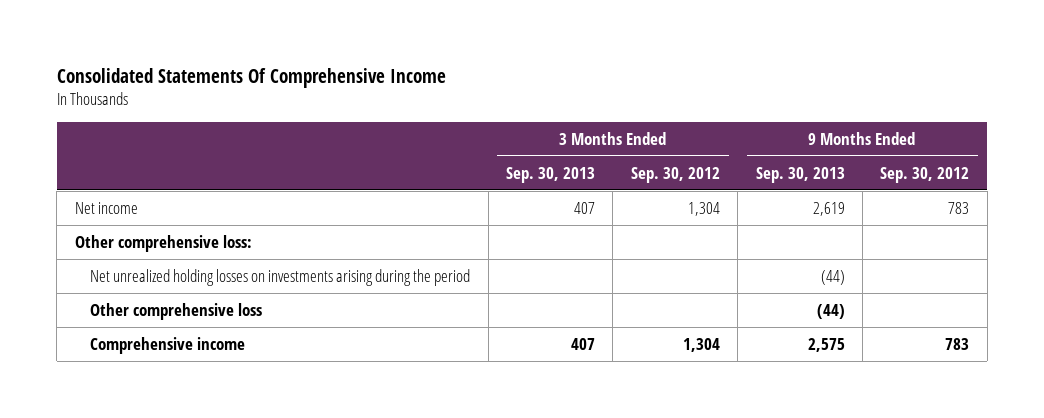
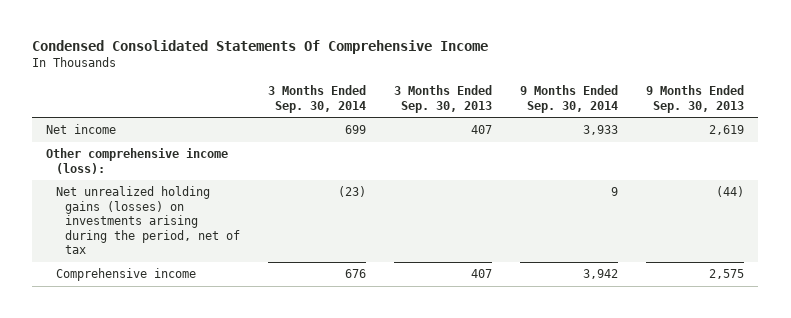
- Consolidated Statements Of Comprehensive Income
+ Condensed Consolidated Statements Of Comprehensive Income
- | 3 Months Ended Sep. 30, 2013 | 3 Months Ended Sep. 30, 2012 | 9 Months Ended Sep. 30, 2013 | 9 Months Ended Sep. 30, 2012
+ | 3 Months Ended Sep. 30, 2014 | 3 Months Ended Sep. 30, 2013 | 9 Months Ended Sep. 30, 2014 | 9 Months Ended Sep. 30, 2013
- Other comprehensive loss:
- Net unrealized holding losses on investments arising during the period | | | (44) |
- Other comprehensive loss | | | (44) |
+ Other comprehensive income (loss):
+ Net unrealized holding gains (losses) on investments arising during the period, net of tax | (23) | | 9 | (44)

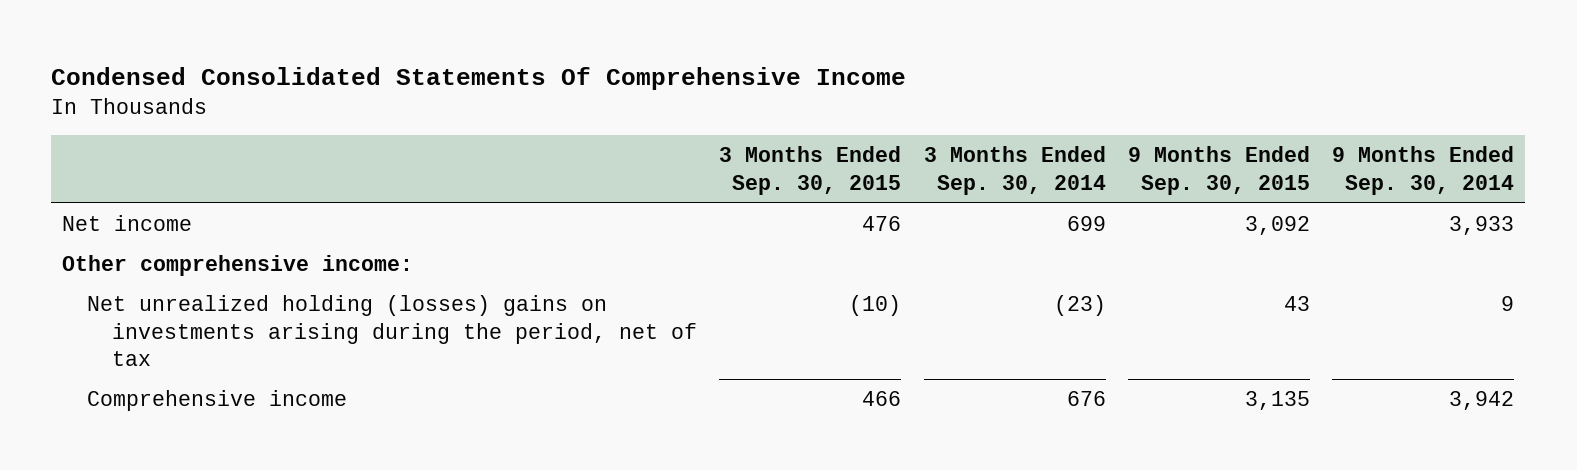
- | 3 Months Ended Sep. 30, 2014 | 3 Months Ended Sep. 30, 2013 | 9 Months Ended Sep. 30, 2014 | 9 Months Ended Sep. 30, 2013
+ | 3 Months Ended Sep. 30, 2015 | 3 Months Ended Sep. 30, 2014 | 9 Months Ended Sep. 30, 2015 | 9 Months Ended Sep. 30, 2014
- Other comprehensive income (loss):
- Net unrealized holding gains (losses) on investments arising during the period, net of tax | (23) | | 9 | (44)
+ Other comprehensive income:
+ Net unrealized holding (losses) gains on investments arising during the period, net of tax | (10) | (23) | 43 | 9

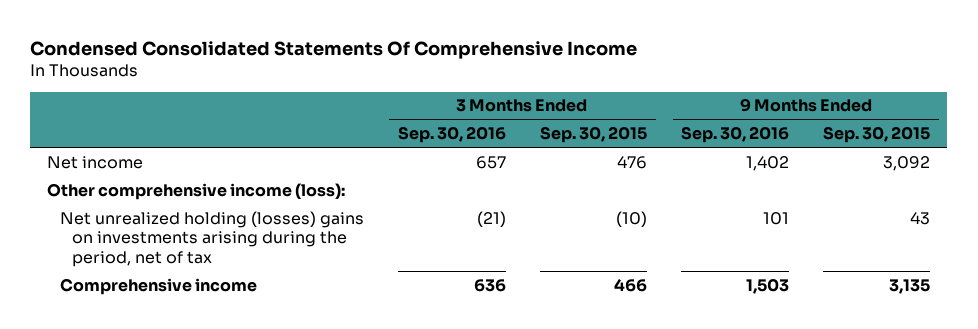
- | 3 Months Ended Sep. 30, 2015 | 3 Months Ended Sep. 30, 2014 | 9 Months Ended Sep. 30, 2015 | 9 Months Ended Sep. 30, 2014
+ | 3 Months Ended Sep. 30, 2016 | 3 Months Ended Sep. 30, 2015 | 9 Months Ended Sep. 30, 2016 | 9 Months Ended Sep. 30, 2015
- Other comprehensive income:
+ Other comprehensive income (loss):

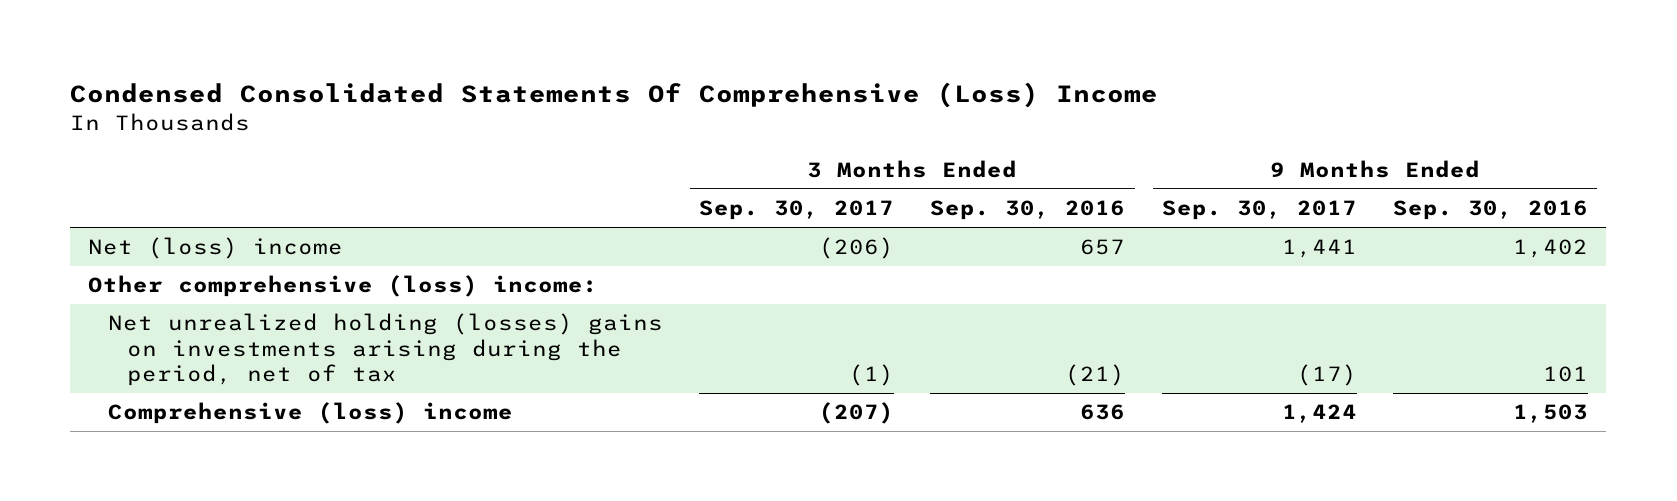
- Condensed Consolidated Statements Of Comprehensive Income
+ Condensed Consolidated Statements Of Comprehensive (Loss) Income
- | 3 Months Ended Sep. 30, 2016 | 3 Months Ended Sep. 30, 2015 | 9 Months Ended Sep. 30, 2016 | 9 Months Ended Sep. 30, 2015
+ | 3 Months Ended Sep. 30, 2017 | 3 Months Ended Sep. 30, 2016 | 9 Months Ended Sep. 30, 2017 | 9 Months Ended Sep. 30, 2016
- Net income | 657 | 476 | 1,402 | 3,092
- Other comprehensive income (loss):
+ Net (loss) income | (206) | 657 | 1,441 | 1,402
+ Other comprehensive (loss) income:
- Comprehensive income | 636 | 466 | 1,503 | 3,135
+ Comprehensive (loss) income | (207) | 636 | 1,424 | 1,503

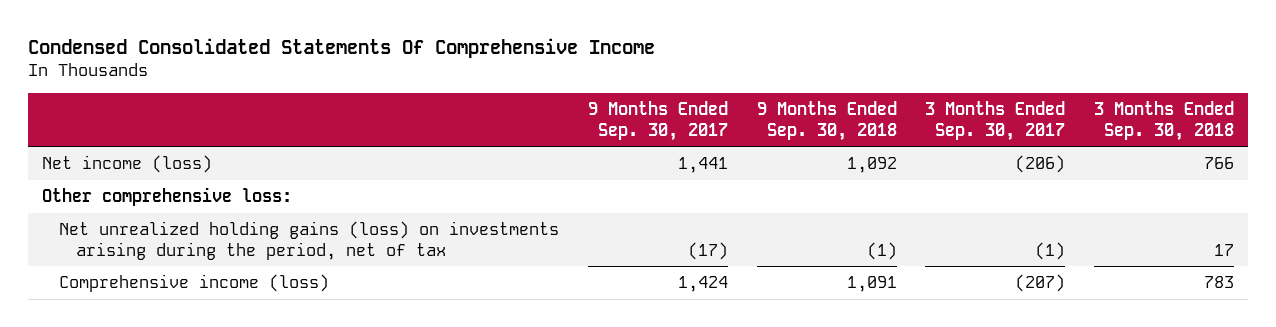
- Condensed Consolidated Statements Of Comprehensive (Loss) Income
+ Condensed Consolidated Statements Of Comprehensive Income
- | 3 Months Ended Sep. 30, 2017 | 3 Months Ended Sep. 30, 2016 | 9 Months Ended Sep. 30, 2017 | 9 Months Ended Sep. 30, 2016
+ | 9 Months Ended Sep. 30, 2017 | 9 Months Ended Sep. 30, 2018 | 3 Months Ended Sep. 30, 2017 | 3 Months Ended Sep. 30, 2018
- Net (loss) income | (206) | 657 | 1,441 | 1,402
- Other comprehensive (loss) income:
- Net unrealized holding (losses) gains on investments arising during the period, net of tax | (1) | (21) | (17) | 101
- Comprehensive (loss) income | (207) | 636 | 1,424 | 1,503
+ Net income (loss) | 1,441 | 1,092 | (206) | 766
+ Other comprehensive loss:
+ Net unrealized holding gains (loss) on investments arising during the period, net of tax | (17) | (1) | (1) | 17
+ Comprehensive income (loss) | 1,424 | 1,091 | (207) | 783

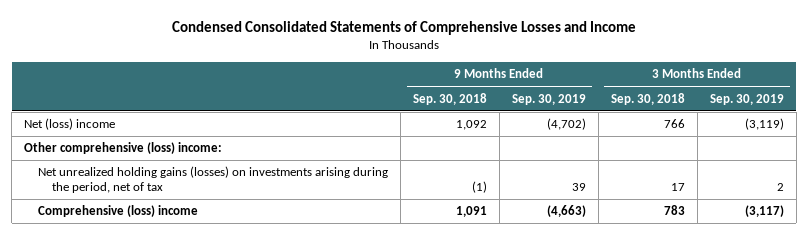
- Condensed Consolidated Statements Of Comprehensive Income
+ Condensed Consolidated Statements of Comprehensive Losses and Income
- | 9 Months Ended Sep. 30, 2017 | 9 Months Ended Sep. 30, 2018 | 3 Months Ended Sep. 30, 2017 | 3 Months Ended Sep. 30, 2018
+ | 9 Months Ended Sep. 30, 2018 | 9 Months Ended Sep. 30, 2019 | 3 Months Ended Sep. 30, 2018 | 3 Months Ended Sep. 30, 2019
- Net income (loss) | 1,441 | 1,092 | (206) | 766
- Other comprehensive loss:
- Net unrealized holding gains (loss) on investments arising during the period, net of tax | (17) | (1) | (1) | 17
- Comprehensive income (loss) | 1,424 | 1,091 | (207) | 783
+ Net (loss) income | 1,092 | (4,702) | 766 | (3,119)
+ Other comprehensive (loss) income:
+ Net unrealized holding gains (losses) on investments arising during the period, net of tax | (1) | 39 | 17 | 2
+ Comprehensive (loss) income | 1,091 | (4,663) | 783 | (3,117)

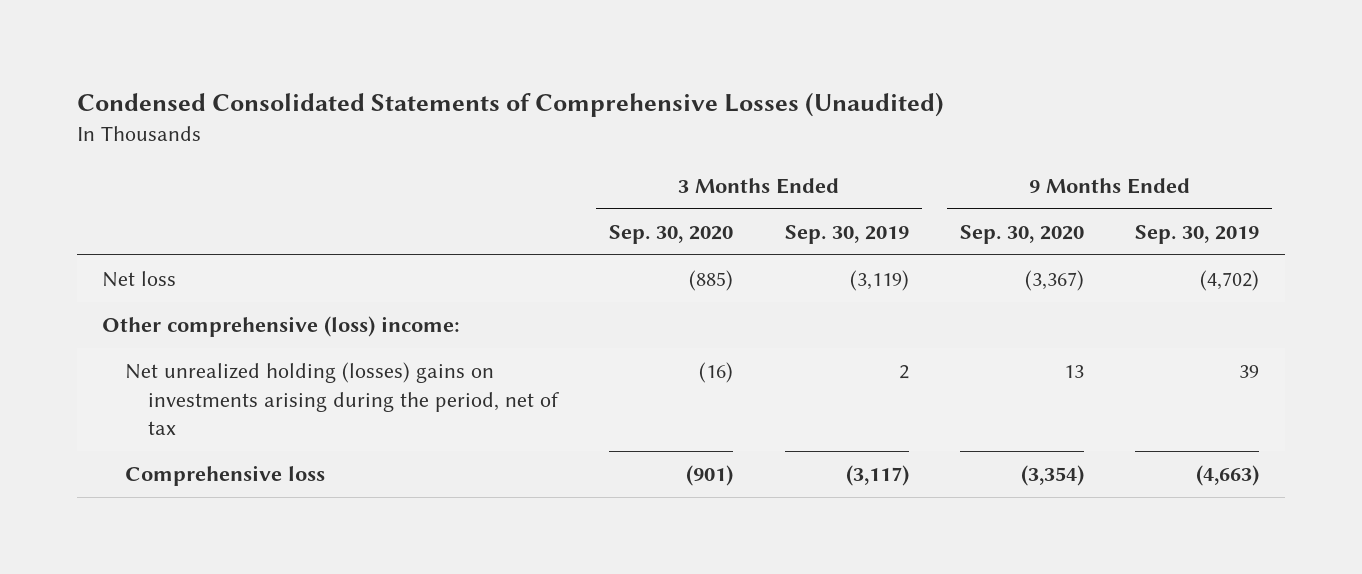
- Condensed Consolidated Statements of Comprehensive Losses and Income
+ Condensed Consolidated Statements of Comprehensive Losses (Unaudited)
- | 9 Months Ended Sep. 30, 2018 | 9 Months Ended Sep. 30, 2019 | 3 Months Ended Sep. 30, 2018 | 3 Months Ended Sep. 30, 2019
+ | 3 Months Ended Sep. 30, 2020 | 3 Months Ended Sep. 30, 2019 | 9 Months Ended Sep. 30, 2020 | 9 Months Ended Sep. 30, 2019
- Net (loss) income | 1,092 | (4,702) | 766 | (3,119)
+ Net loss | (885) | (3,119) | (3,367) | (4,702)
- Net unrealized holding gains (losses) on investments arising during the period, net of tax | (1) | 39 | 17 | 2
- Comprehensive (loss) income | 1,091 | (4,663) | 783 | (3,117)
+ Net unrealized holding (losses) gains on investments arising during the period, net of tax | (16) | 2 | 13 | 39
+ Comprehensive loss | (901) | (3,117) | (3,354) | (4,663)

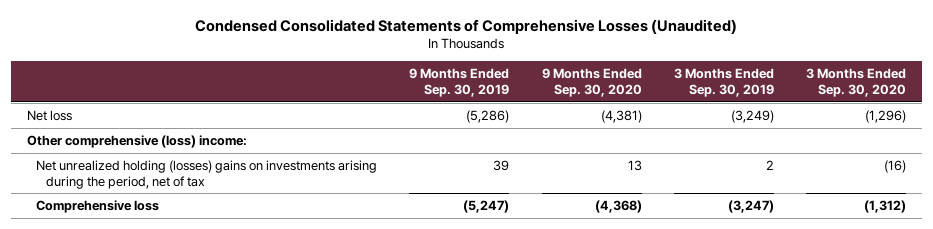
- | 3 Months Ended Sep. 30, 2020 | 3 Months Ended Sep. 30, 2019 | 9 Months Ended Sep. 30, 2020 | 9 Months Ended Sep. 30, 2019
+ | 9 Months Ended Sep. 30, 2019 | 9 Months Ended Sep. 30, 2020 | 3 Months Ended Sep. 30, 2019 | 3 Months Ended Sep. 30, 2020
- Net loss | (885) | (3,119) | (3,367) | (4,702)
+ Net loss | (5,286) | (4,381) | (3,249) | (1,296)
- Comprehensive loss | (901) | (3,117) | (3,354) | (4,663)
+ Comprehensive loss | (5,247) | (4,368) | (3,247) | (1,312)

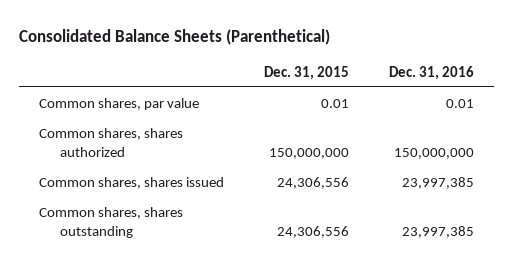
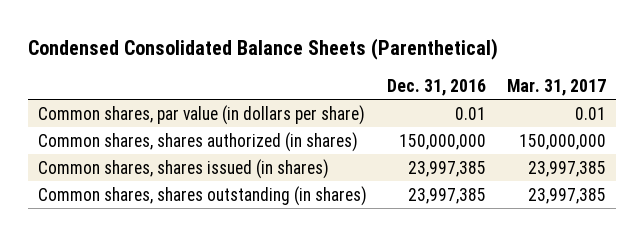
- Consolidated Balance Sheets (Parenthetical)
+ Condensed Consolidated Balance Sheets (Parenthetical)
- | Dec. 31, 2015 | Dec. 31, 2016
+ | Dec. 31, 2016 | Mar. 31, 2017
- Common shares, par value | 0.01 | 0.01
- Common shares, shares authorized | 150,000,000 | 150,000,000
- Common shares, shares issued | 24,306,556 | 23,997,385
- Common shares, shares outstanding | 24,306,556 | 23,997,385
+ Common shares, par value (in dollars per share) | 0.01 | 0.01
+ Common shares, shares authorized (in shares) | 150,000,000 | 150,000,000
+ Common shares, shares issued (in shares) | 23,997,385 | 23,997,385
+ Common shares, shares outstanding (in shares) | 23,997,385 | 23,997,385

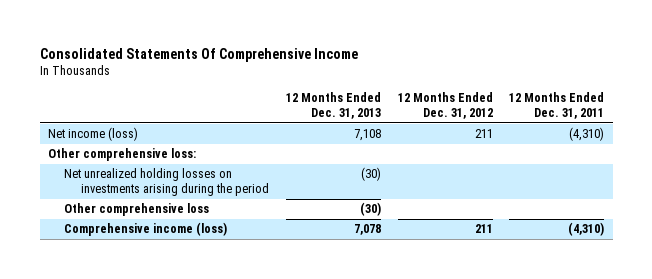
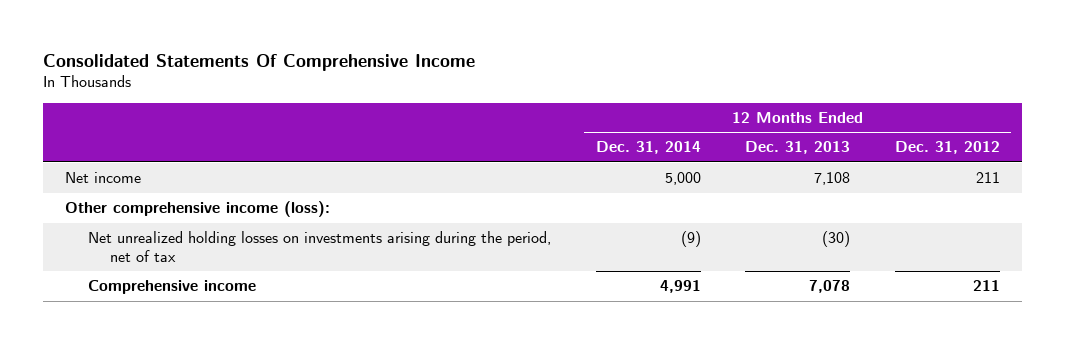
- | 12 Months Ended Dec. 31, 2013 | 12 Months Ended Dec. 31, 2012 | 12 Months Ended Dec. 31, 2011
+ | 12 Months Ended Dec. 31, 2014 | 12 Months Ended Dec. 31, 2013 | 12 Months Ended Dec. 31, 2012
- Net income (loss) | 7,108 | 211 | (4,310)
- Other comprehensive loss:
- Net unrealized holding losses on investments arising during the period | (30) | |
- Other comprehensive loss | (30) | |
- Comprehensive income (loss) | 7,078 | 211 | (4,310)
+ Net income | 5,000 | 7,108 | 211
+ Other comprehensive income (loss):
+ Net unrealized holding losses on investments arising during the period, net of tax | (9) | (30) |
+ Comprehensive income | 4,991 | 7,078 | 211

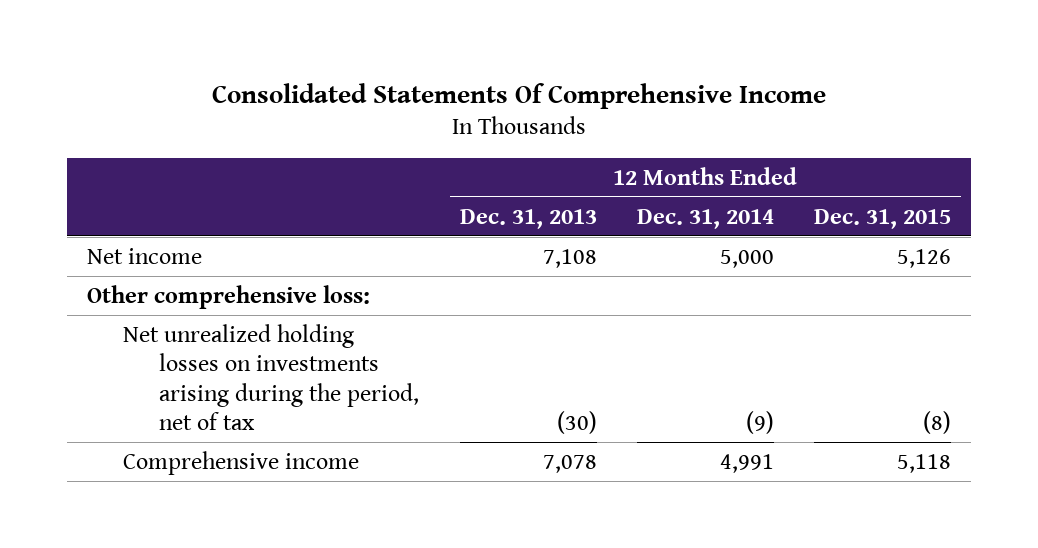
- | 12 Months Ended Dec. 31, 2014 | 12 Months Ended Dec. 31, 2013 | 12 Months Ended Dec. 31, 2012
+ | 12 Months Ended Dec. 31, 2013 | 12 Months Ended Dec. 31, 2014 | 12 Months Ended Dec. 31, 2015
- Other comprehensive income (loss):
+ Other comprehensive loss:

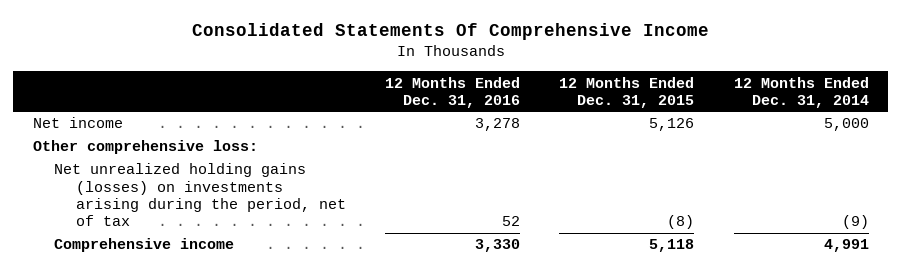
- | 12 Months Ended Dec. 31, 2013 | 12 Months Ended Dec. 31, 2014 | 12 Months Ended Dec. 31, 2015
+ | 12 Months Ended Dec. 31, 2016 | 12 Months Ended Dec. 31, 2015 | 12 Months Ended Dec. 31, 2014
- Net unrealized holding losses on investments arising during the period, net of tax | (30) | (9) | (8)
+ Net unrealized holding gains (losses) on investments arising during the period, net of tax | 52 | (8) | (9)

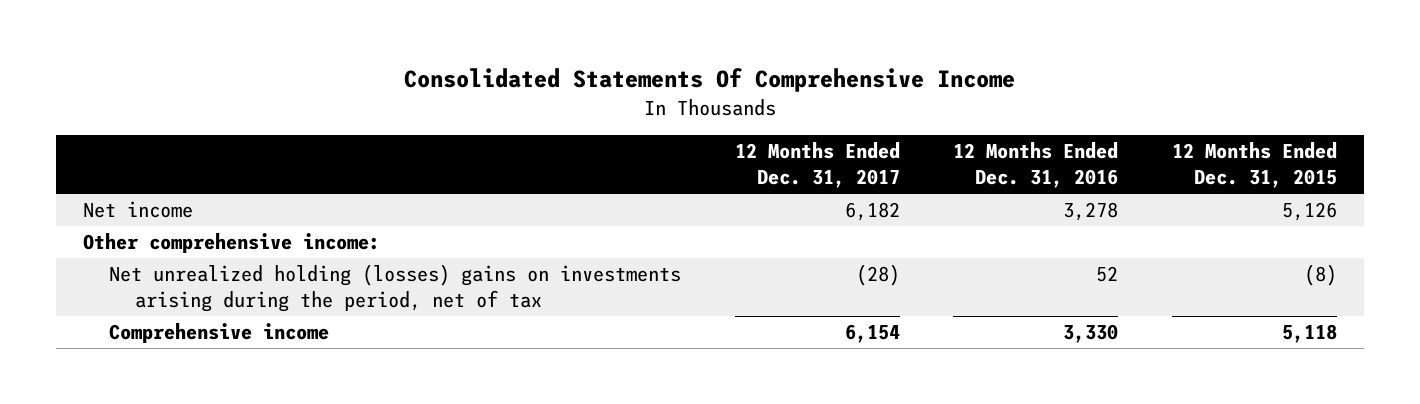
- | 12 Months Ended Dec. 31, 2016 | 12 Months Ended Dec. 31, 2015 | 12 Months Ended Dec. 31, 2014
+ | 12 Months Ended Dec. 31, 2017 | 12 Months Ended Dec. 31, 2016 | 12 Months Ended Dec. 31, 2015
- Other comprehensive loss:
- Net unrealized holding gains (losses) on investments arising during the period, net of tax | 52 | (8) | (9)
+ Other comprehensive income:
+ Net unrealized holding (losses) gains on investments arising during the period, net of tax | (28) | 52 | (8)

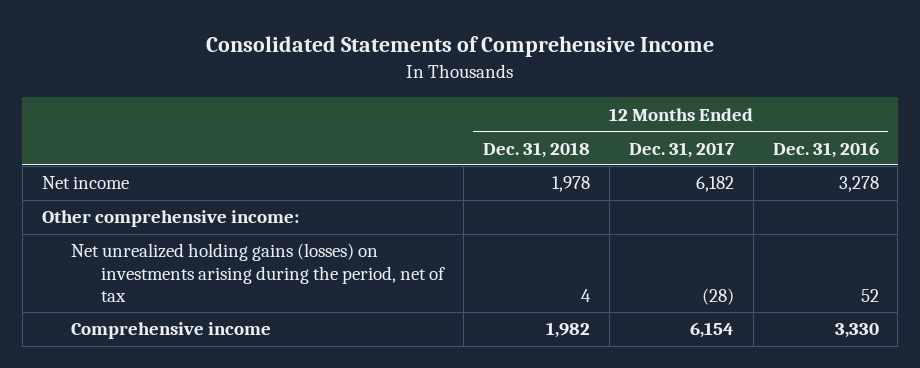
- Consolidated Statements Of Comprehensive Income
+ Consolidated Statements of Comprehensive Income
- | 12 Months Ended Dec. 31, 2017 | 12 Months Ended Dec. 31, 2016 | 12 Months Ended Dec. 31, 2015
+ | 12 Months Ended Dec. 31, 2018 | 12 Months Ended Dec. 31, 2017 | 12 Months Ended Dec. 31, 2016
- Net unrealized holding (losses) gains on investments arising during the period, net of tax | (28) | 52 | (8)
+ Net unrealized holding gains (losses) on investments arising during the period, net of tax | 4 | (28) | 52

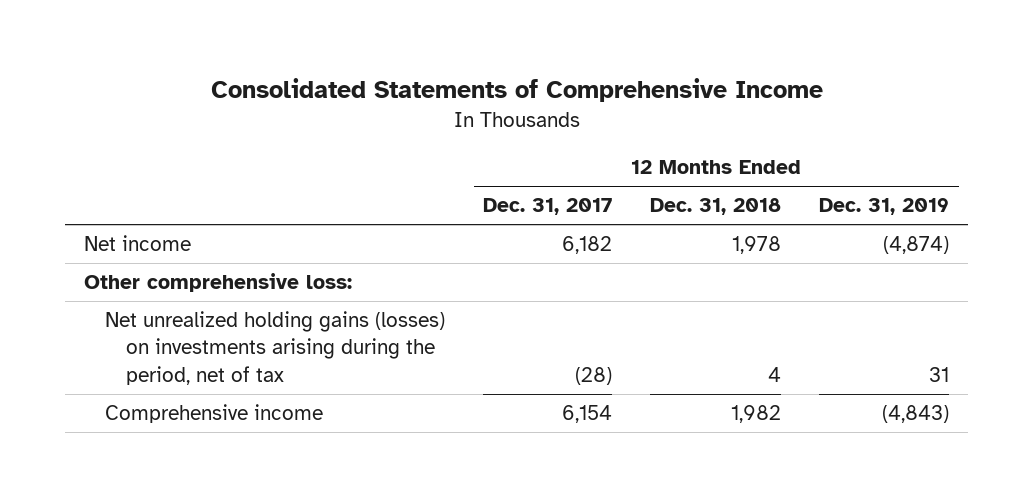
- | 12 Months Ended Dec. 31, 2018 | 12 Months Ended Dec. 31, 2017 | 12 Months Ended Dec. 31, 2016
+ | 12 Months Ended Dec. 31, 2017 | 12 Months Ended Dec. 31, 2018 | 12 Months Ended Dec. 31, 2019
- Other comprehensive income:
+ Other comprehensive loss:

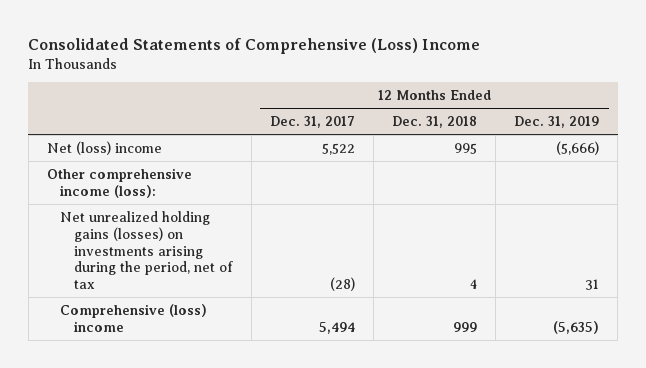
- Consolidated Statements of Comprehensive Income
+ Consolidated Statements of Comprehensive (Loss) Income
- Net income | 6,182 | 1,978 | (4,874)
- Other comprehensive loss:
+ Net (loss) income | 5,522 | 995 | (5,666)
+ Other comprehensive income (loss):
- Comprehensive income | 6,154 | 1,982 | (4,843)
+ Comprehensive (loss) income | 5,494 | 999 | (5,635)

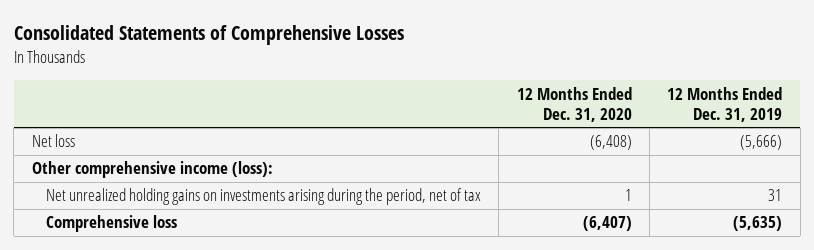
- Consolidated Statements of Comprehensive (Loss) Income
+ Consolidated Statements of Comprehensive Losses
- | 12 Months Ended Dec. 31, 2017 | 12 Months Ended Dec. 31, 2018 | 12 Months Ended Dec. 31, 2019
+ | 12 Months Ended Dec. 31, 2020 | 12 Months Ended Dec. 31, 2019
- Net (loss) income | 5,522 | 995 | (5,666)
+ Net loss | (6,408) | (5,666)
- Net unrealized holding gains (losses) on investments arising during the period, net of tax | (28) | 4 | 31
- Comprehensive (loss) income | 5,494 | 999 | (5,635)
+ Net unrealized holding gains on investments arising during the period, net of tax | 1 | 31
+ Comprehensive loss | (6,407) | (5,635)

